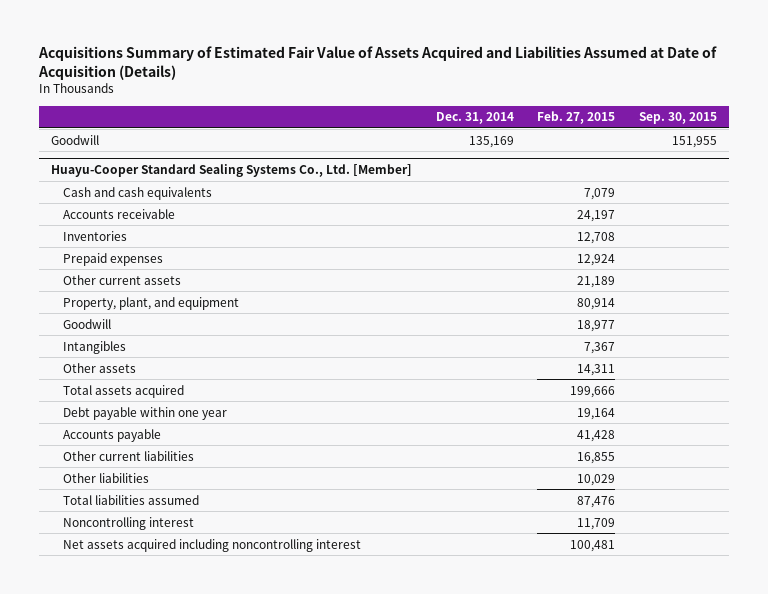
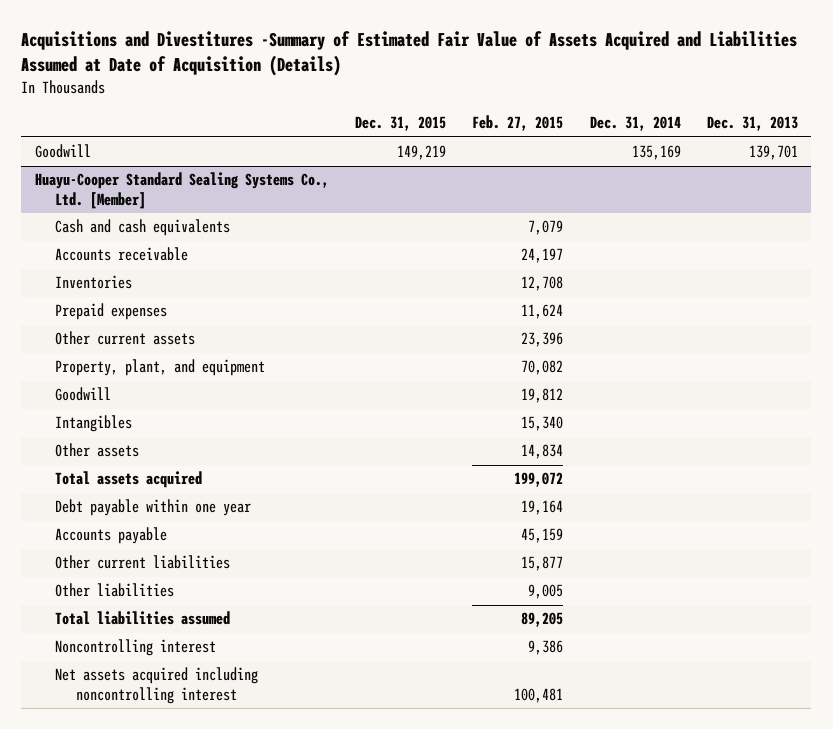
- Acquisitions Summary of Estimated Fair Value of Assets Acquired and Liabilities Assumed at Date of Acquisition (Details)
+ Acquisitions and Divestitures -Summary of Estimated Fair Value of Assets Acquired and Liabilities Assumed at Date of Acquisition (Details)
- | Dec. 31, 2014 | Feb. 27, 2015 | Sep. 30, 2015
+ | Dec. 31, 2015 | Feb. 27, 2015 | Dec. 31, 2014 | Dec. 31, 2013
@ Huayu-Cooper Standard Sealing Systems Co., Ltd. [Member]
- Prepaid expenses | | 12,924 |
- Other current assets | | 21,189 |
- Property, plant, and equipment | | 80,914 |
- Goodwill | | 18,977 |
- Intangibles | | 7,367 |
- Other assets | | 14,311 |
- Total assets acquired | | 199,666 |
+ Prepaid expenses | | 11,624 | |
+ Other current assets | | 23,396 | |
+ Property, plant, and equipment | | 70,082 | |
+ Goodwill | | 19,812 | |
+ Intangibles | | 15,340 | |
+ Other assets | | 14,834 | |
+ Total assets acquired | | 199,072 | |
- Accounts payable | | 41,428 |
- Other current liabilities | | 16,855 |
- Other liabilities | | 10,029 |
- Total liabilities assumed | | 87,476 |
- Noncontrolling interest | | 11,709 |
+ Accounts payable | | 45,159 | |
+ Other current liabilities | | 15,877 | |
+ Other liabilities | | 9,005 | |
+ Total liabilities assumed | | 89,205 | |
+ Noncontrolling interest | | 9,386 | |

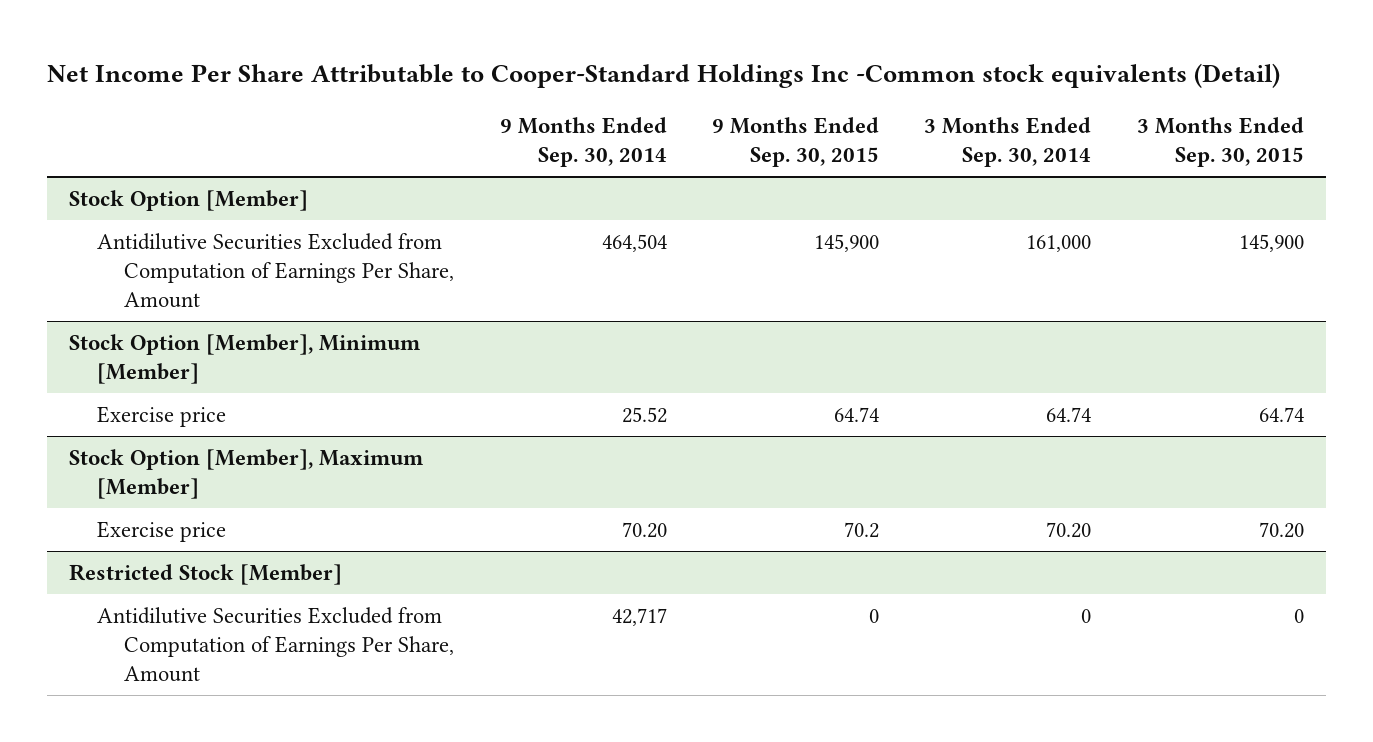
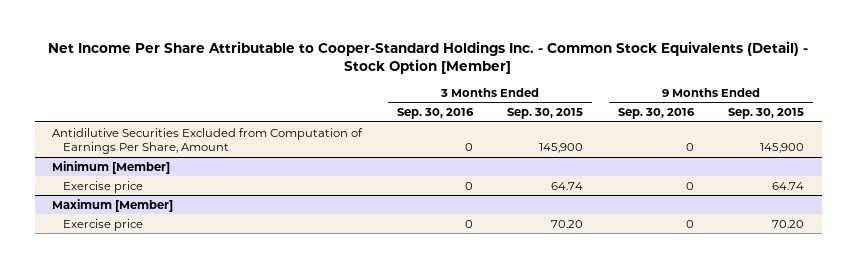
- Net Income Per Share Attributable to Cooper-Standard Holdings Inc -Common stock equivalents (Detail)
+ Net Income Per Share Attributable to Cooper-Standard Holdings Inc. - Common Stock Equivalents (Detail) - Stock Option [Member]
- | 9 Months Ended Sep. 30, 2014 | 9 Months Ended Sep. 30, 2015 | 3 Months Ended Sep. 30, 2014 | 3 Months Ended Sep. 30, 2015
+ | 3 Months Ended Sep. 30, 2016 | 3 Months Ended Sep. 30, 2015 | 9 Months Ended Sep. 30, 2016 | 9 Months Ended Sep. 30, 2015
- Stock Option [Member]
- Stock Option [Member], Minimum [Member]
+ Minimum [Member]
- Stock Option [Member], Maximum [Member]
- Exercise price | 70.20 | 70.2 | 70.20 | 70.20
- Restricted Stock [Member]
- Antidilutive Securities Excluded from Computation of Earnings Per Share, Amount | 42,717 | 0 | 0 | 0
+ Maximum [Member]
+ Exercise price | 0 | 70.20 | 0 | 70.20

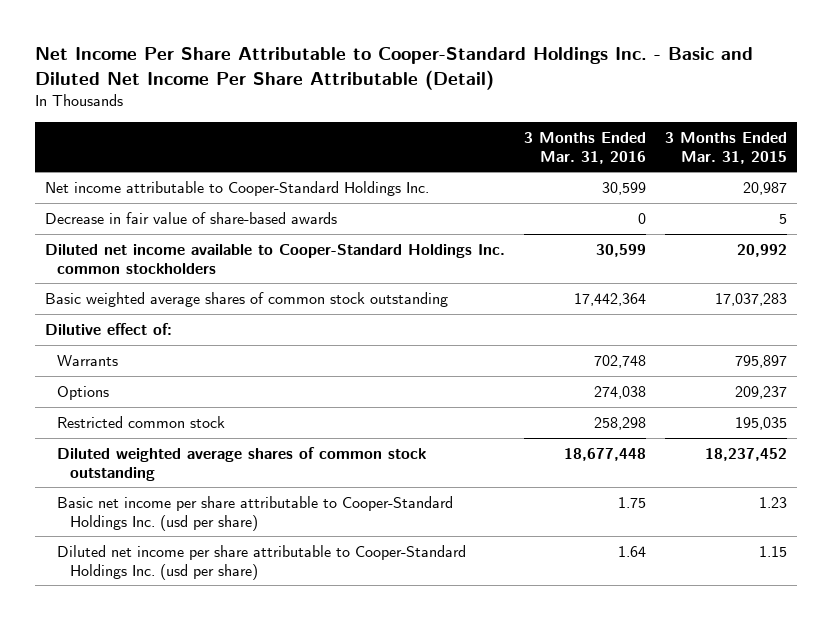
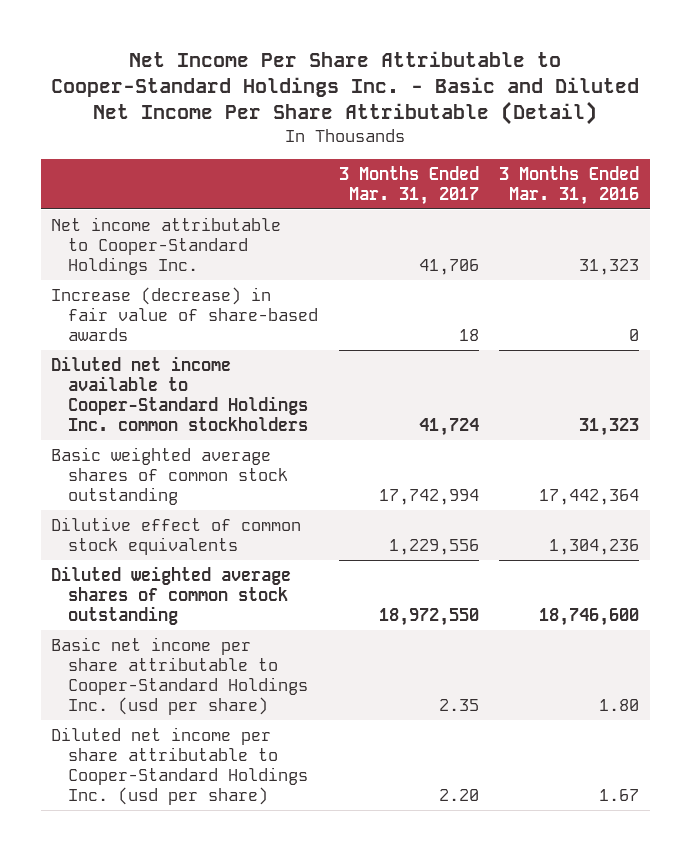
- | 3 Months Ended Mar. 31, 2016 | 3 Months Ended Mar. 31, 2015
+ | 3 Months Ended Mar. 31, 2017 | 3 Months Ended Mar. 31, 2016
- Net income attributable to Cooper-Standard Holdings Inc. | 30,599 | 20,987
- Decrease in fair value of share-based awards | 0 | 5
- Diluted net income available to Cooper-Standard Holdings Inc. common stockholders | 30,599 | 20,992
+ Net income attributable to Cooper-Standard Holdings Inc. | 41,706 | 31,323
+ Increase (decrease) in fair value of share-based awards | 18 | 0
+ Diluted net income available to Cooper-Standard Holdings Inc. common stockholders | 41,724 | 31,323
- Dilutive effect of:
- Warrants | 702,748 | 795,897
- Options | 274,038 | 209,237
- Restricted common stock | 258,298 | 195,035
- Diluted weighted average shares of common stock outstanding | 18,677,448 | 18,237,452
- Basic net income per share attributable to Cooper-Standard Holdings Inc. (usd per share) | 1.75 | 1.23
- Diluted net income per share attributable to Cooper-Standard Holdings Inc. (usd per share) | 1.64 | 1.15
+ Dilutive effect of common stock equivalents | 1,229,556 | 1,304,236
+ Diluted weighted average shares of common stock outstanding | 18,972,550 | 18,746,600
+ Basic net income per share attributable to Cooper-Standard Holdings Inc. (usd per share) | 2.35 | 1.80
+ Diluted net income per share attributable to Cooper-Standard Holdings Inc. (usd per share) | 2.20 | 1.67

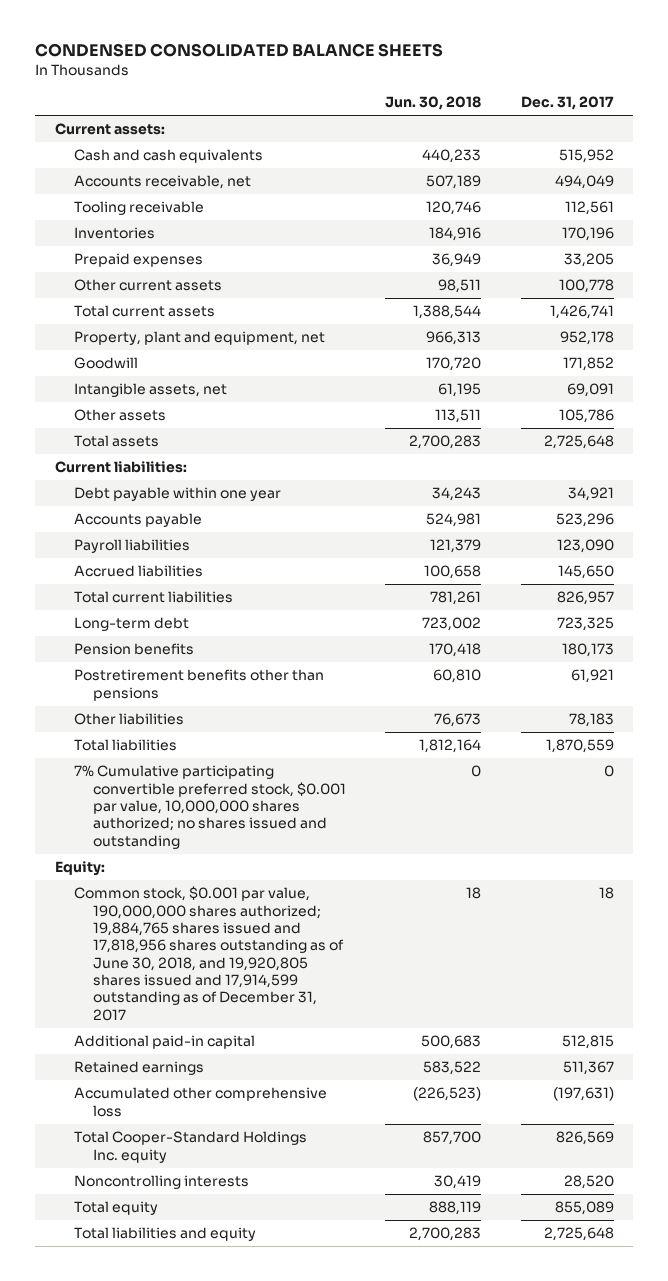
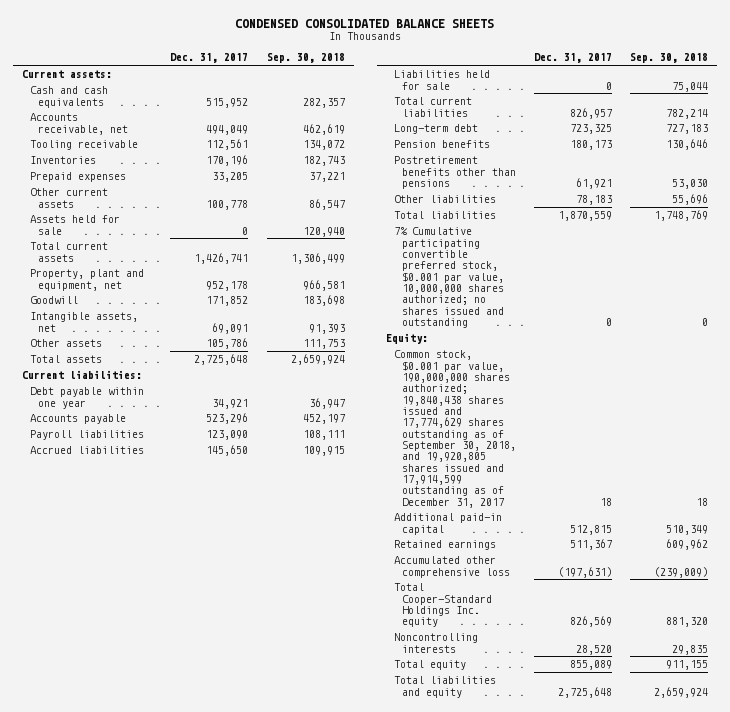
- | Jun. 30, 2018 | Dec. 31, 2017
+ | Dec. 31, 2017 | Sep. 30, 2018
+ Assets held for sale | 0 | 120,940
+ Liabilities held for sale | 0 | 75,044
- Common stock, $0.001 par value, 190,000,000 shares authorized; 19,884,765 shares issued and 17,818,956 shares outstanding as of June 30, 2018, and 19,920,805 shares issued and 17,914,599 outstanding as of December 31, 2017 | 18 | 18
+ Common stock, $0.001 par value, 190,000,000 shares authorized; 19,840,438 shares issued and 17,774,629 shares outstanding as of September 30, 2018, and 19,920,805 shares issued and 17,914,599 outstanding as of December 31, 2017 | 18 | 18

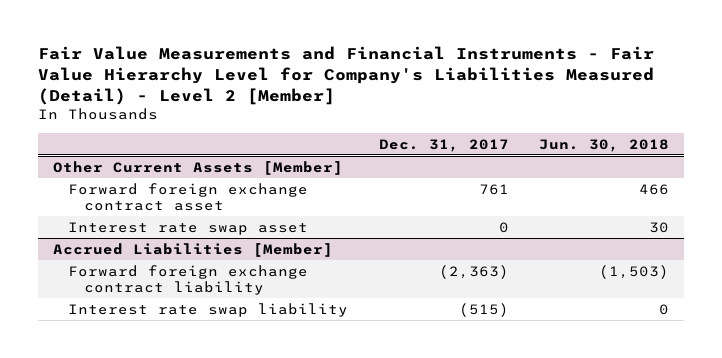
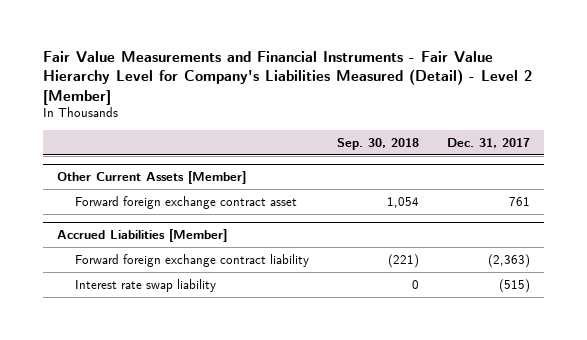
- | Dec. 31, 2017 | Jun. 30, 2018
+ | Sep. 30, 2018 | Dec. 31, 2017
@ Other Current Assets [Member]
- Interest rate swap asset | 0 | 30

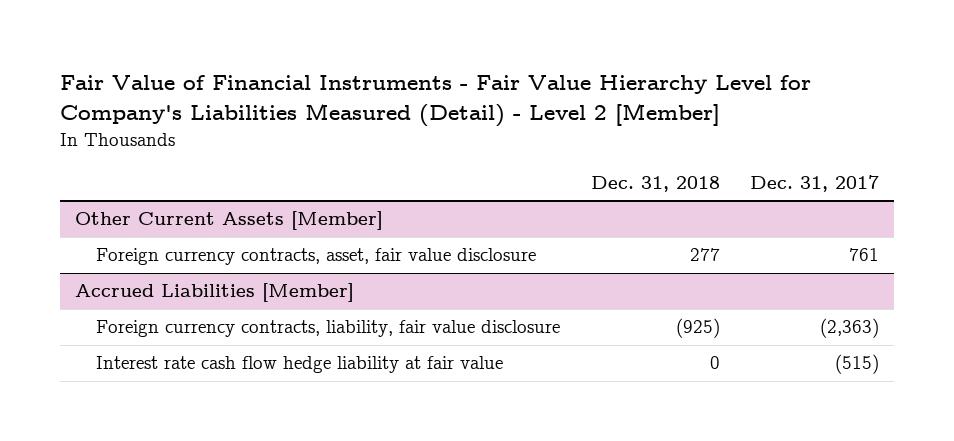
- Fair Value Measurements and Financial Instruments - Fair Value Hierarchy Level for Company's Liabilities Measured (Detail) - Level 2 [Member]
+ Fair Value of Financial Instruments - Fair Value Hierarchy Level for Company's Liabilities Measured (Detail) - Level 2 [Member]
- | Sep. 30, 2018 | Dec. 31, 2017
+ | Dec. 31, 2018 | Dec. 31, 2017
@ Other Current Assets [Member]
- Forward foreign exchange contract asset | 1,054 | 761
+ Foreign currency contracts, asset, fair value disclosure | 277 | 761
@ Accrued Liabilities [Member]
- Forward foreign exchange contract liability | (221) | (2,363)
- Interest rate swap liability | 0 | (515)
+ Foreign currency contracts, liability, fair value disclosure | (925) | (2,363)
+ Interest rate cash flow hedge liability at fair value | 0 | (515)

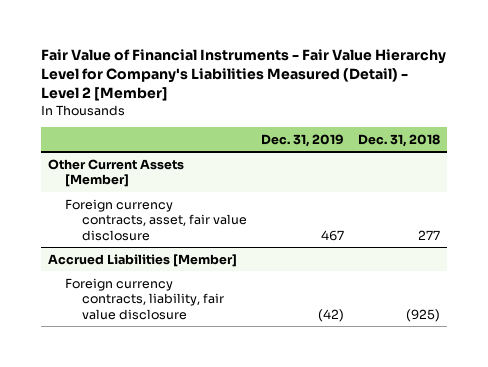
- | Dec. 31, 2018 | Dec. 31, 2017
+ | Dec. 31, 2019 | Dec. 31, 2018
@ Accrued Liabilities [Member]
- Interest rate cash flow hedge liability at fair value | 0 | (515)

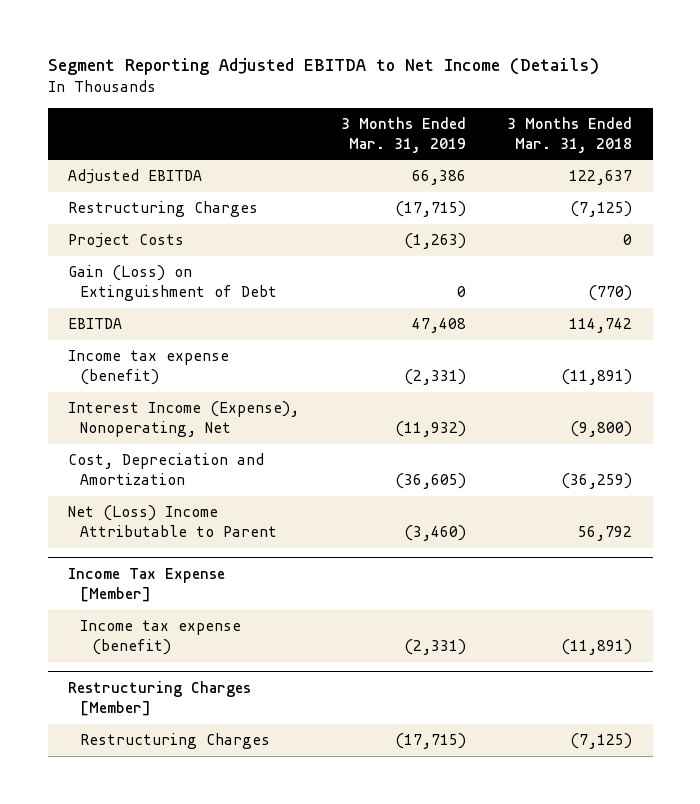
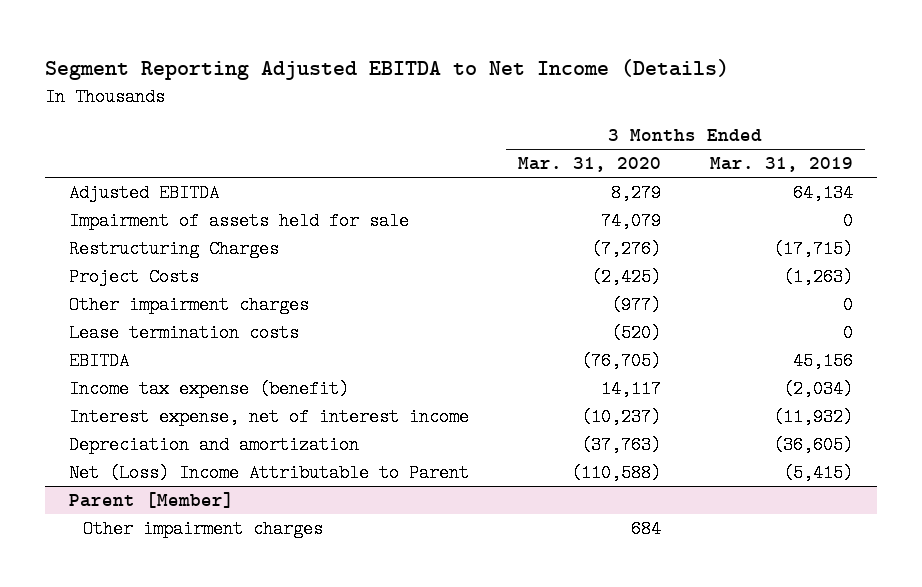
- | 3 Months Ended Mar. 31, 2019 | 3 Months Ended Mar. 31, 2018
+ | 3 Months Ended Mar. 31, 2020 | 3 Months Ended Mar. 31, 2019
- Adjusted EBITDA | 66,386 | 122,637
+ Adjusted EBITDA | 8,279 | 64,134
+ Impairment of assets held for sale | 74,079 | 0
- Gain (Loss) on Extinguishment of Debt | 0 | (770)
- EBITDA | 47,408 | 114,742
- Income tax expense (benefit) | (2,331) | (11,891)
- Interest Income (Expense), Nonoperating, Net | (11,932) | (9,800)
- Cost, Depreciation and Amortization | (36,605) | (36,259)
- Net (Loss) Income Attributable to Parent | (3,460) | 56,792
- Income Tax Expense [Member]
- Income tax expense (benefit) | (2,331) | (11,891)
- Restructuring Charges [Member]
- Restructuring Charges | (17,715) | (7,125)
+ Other impairment charges | (977) | 0
+ Lease termination costs | (520) | 0
+ EBITDA | (76,705) | 45,156
+ Income tax expense (benefit) | 14,117 | (2,034)
+ Interest expense, net of interest income | (10,237) | (11,932)
+ Depreciation and amortization | (37,763) | (36,605)
+ Net (Loss) Income Attributable to Parent | (110,588) | (5,415)
+ Parent [Member]
+ Other impairment charges | 684 |

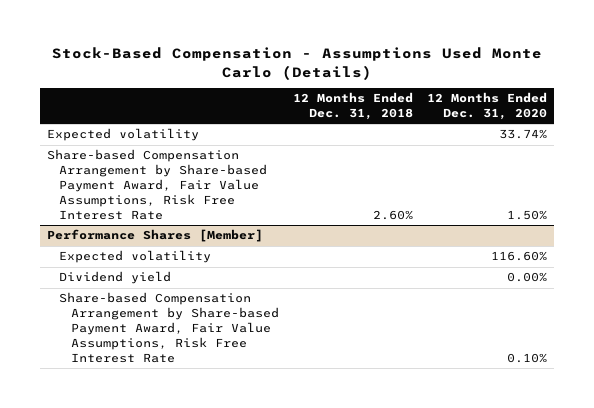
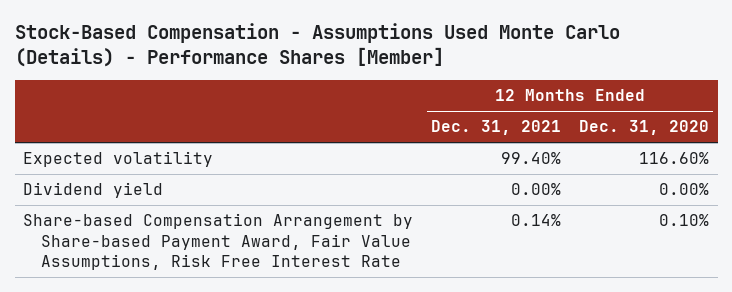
- Stock-Based Compensation - Assumptions Used Monte Carlo (Details)
+ Stock-Based Compensation - Assumptions Used Monte Carlo (Details) - Performance Shares [Member]
- | 12 Months Ended Dec. 31, 2018 | 12 Months Ended Dec. 31, 2020
+ | 12 Months Ended Dec. 31, 2021 | 12 Months Ended Dec. 31, 2020
- Expected volatility | | 33.74%
- Share-based Compensation Arrangement by Share-based Payment Award, Fair Value Assumptions, Risk Free Interest Rate | 2.60% | 1.50%
- Performance Shares [Member]

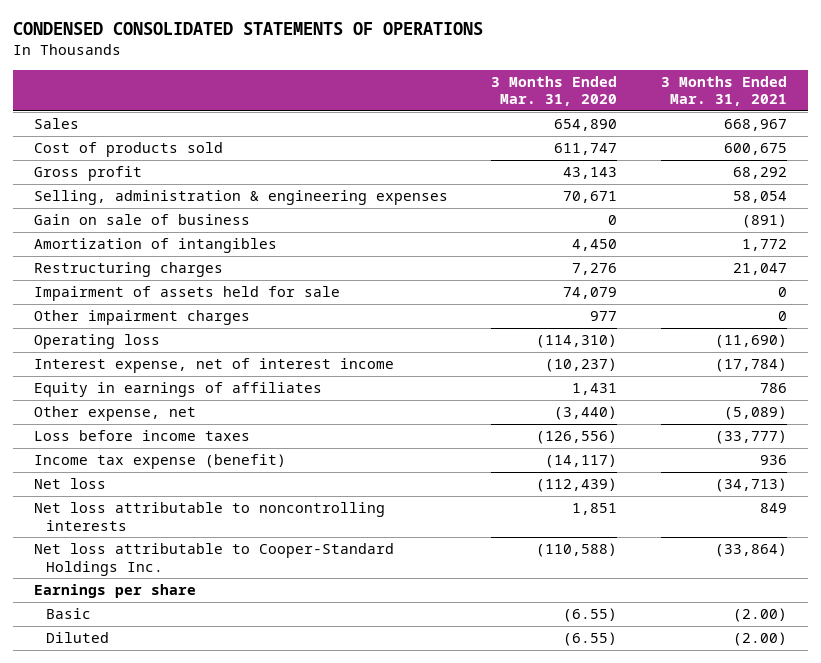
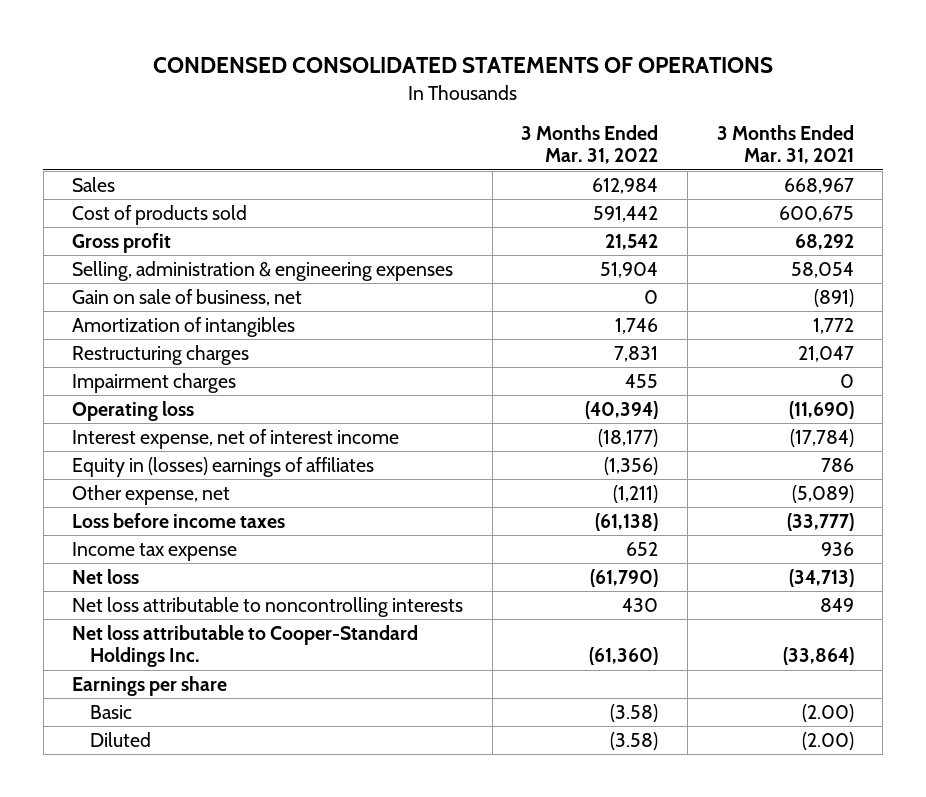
- | 3 Months Ended Mar. 31, 2020 | 3 Months Ended Mar. 31, 2021
+ | 3 Months Ended Mar. 31, 2022 | 3 Months Ended Mar. 31, 2021
- Gain on sale of business | 0 | (891)
+ Gain on sale of business, net | 0 | (891)
- Impairment of assets held for sale | 74,079 | 0
- Other impairment charges | 977 | 0
+ Impairment charges | 455 | 0
- Equity in earnings of affiliates | 1,431 | 786
+ Equity in (losses) earnings of affiliates | (1,356) | 786
- Income tax expense (benefit) | (14,117) | 936
+ Income tax expense | 652 | 936

